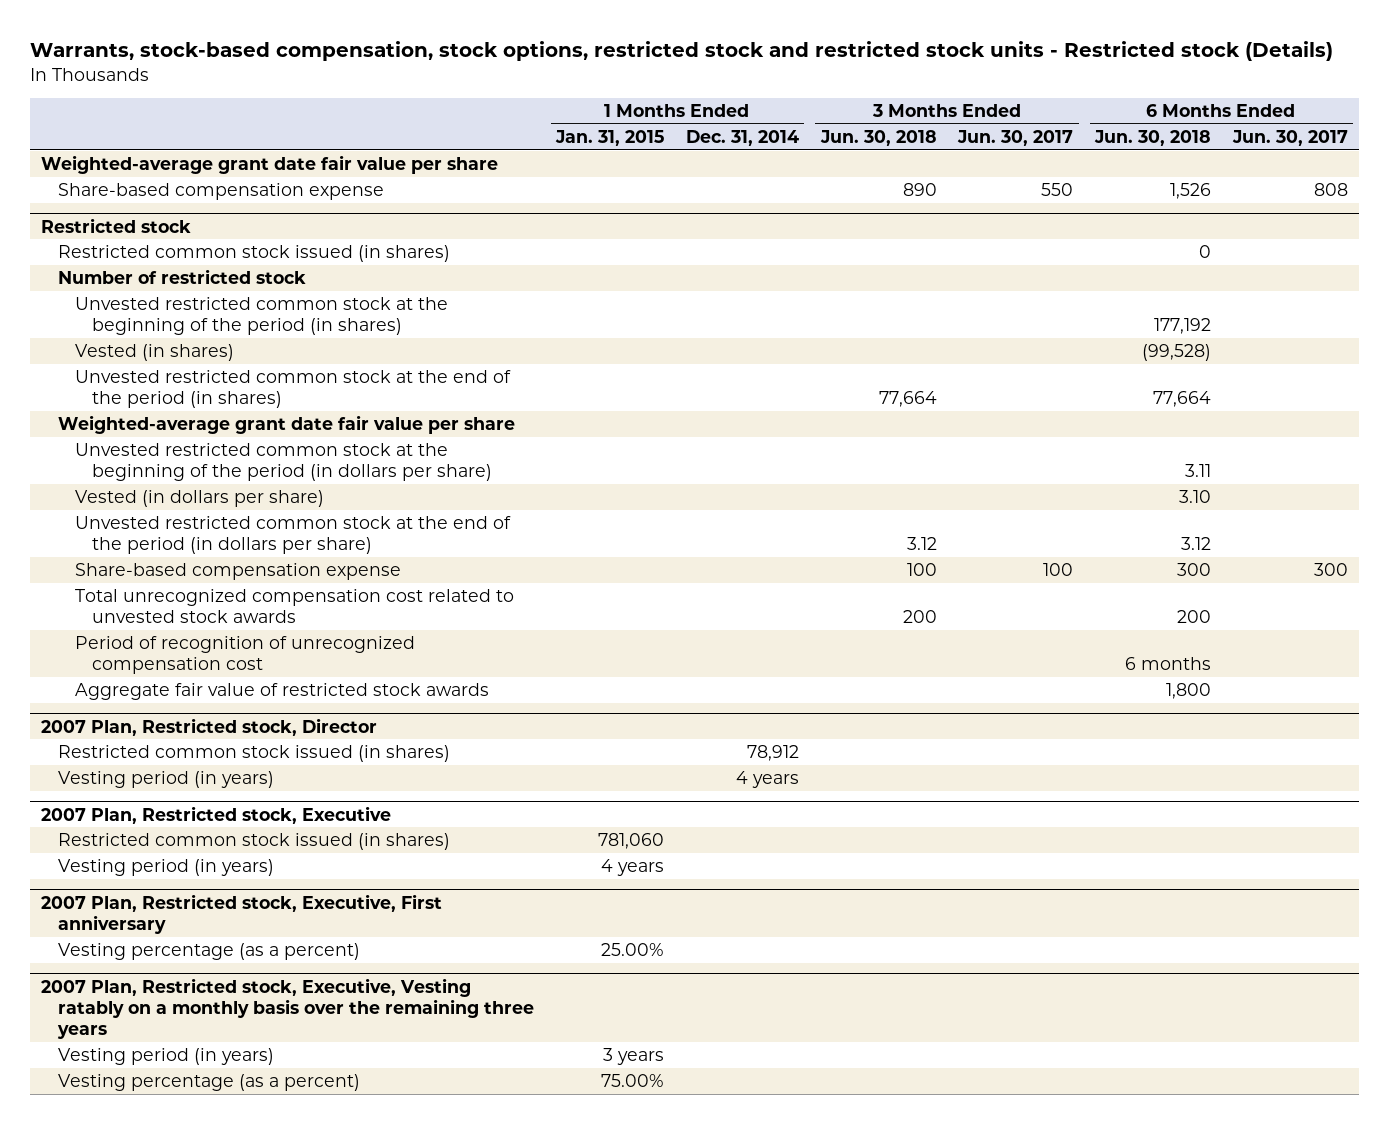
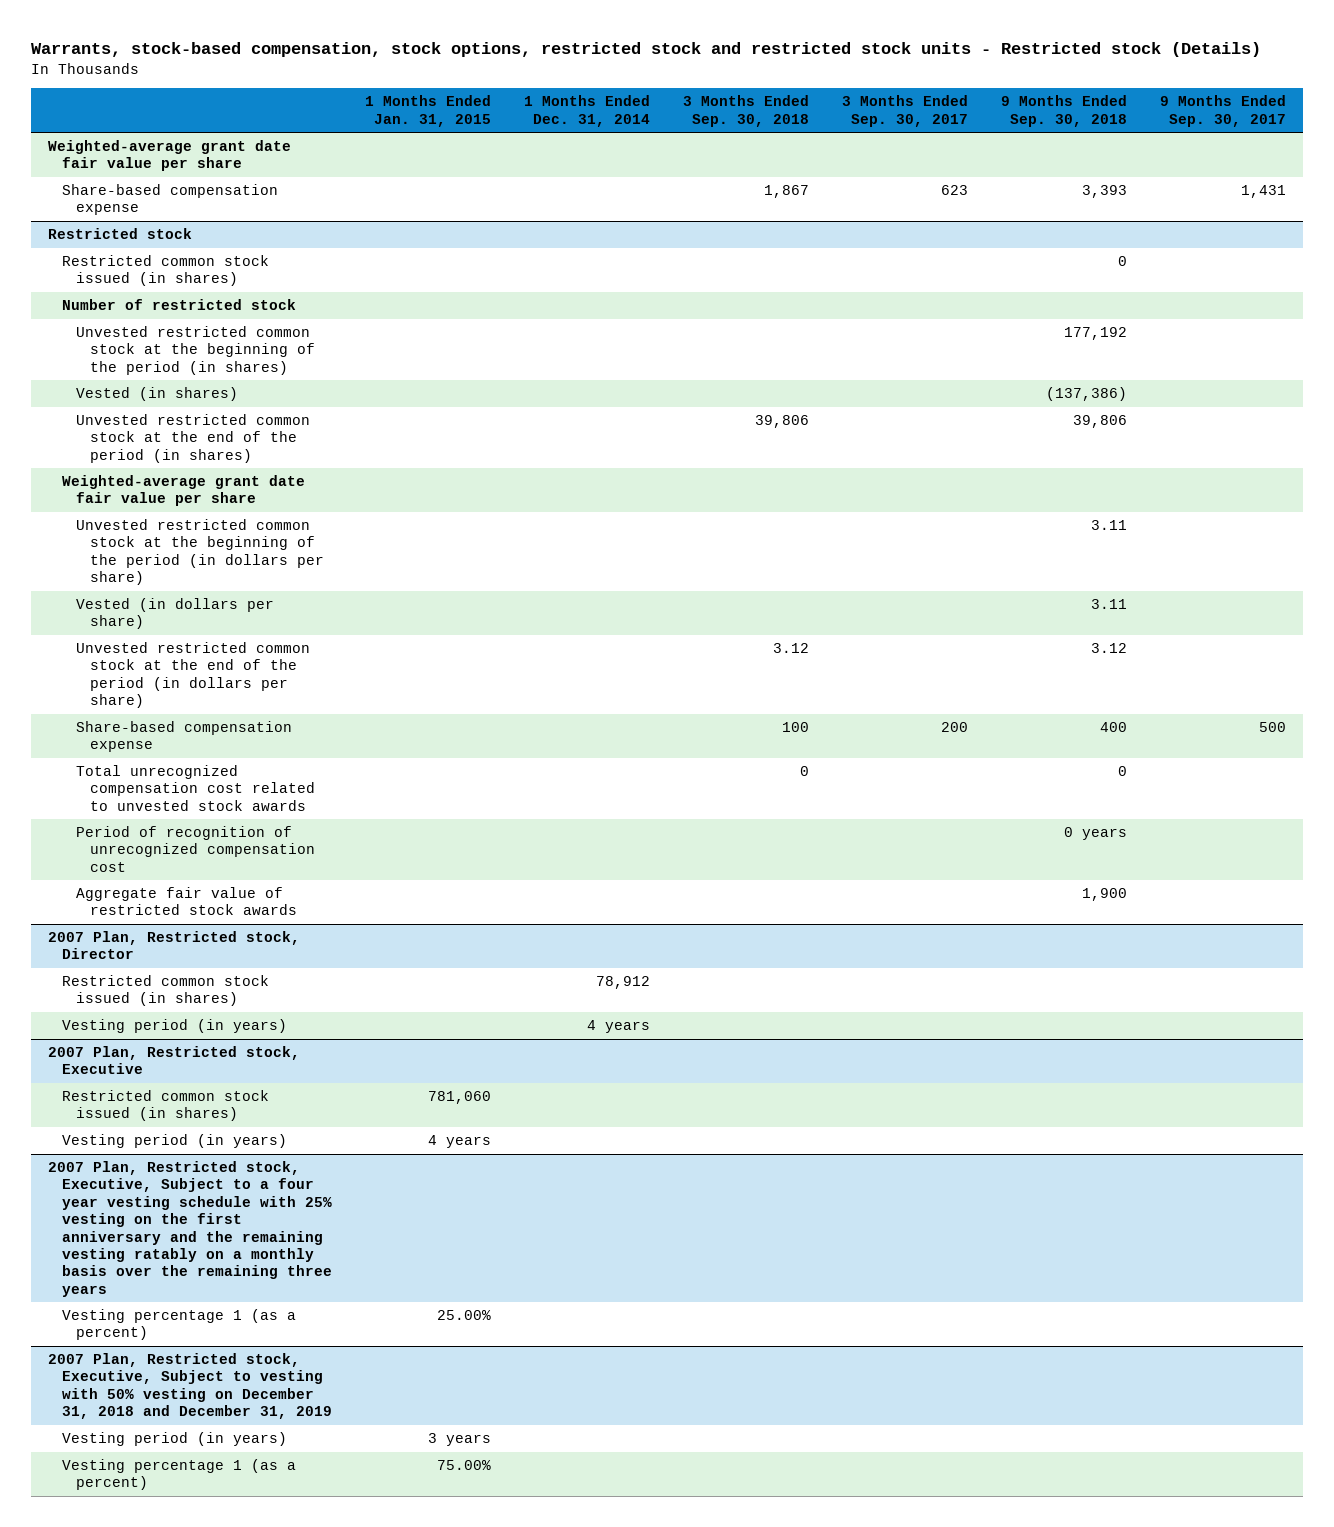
- | 1 Months Ended Jan. 31, 2015 | 1 Months Ended Dec. 31, 2014 | 3 Months Ended Jun. 30, 2018 | 3 Months Ended Jun. 30, 2017 | 6 Months Ended Jun. 30, 2018 | 6 Months Ended Jun. 30, 2017
+ | 1 Months Ended Jan. 31, 2015 | 1 Months Ended Dec. 31, 2014 | 3 Months Ended Sep. 30, 2018 | 3 Months Ended Sep. 30, 2017 | 9 Months Ended Sep. 30, 2018 | 9 Months Ended Sep. 30, 2017
- 2007 Plan, Restricted stock, Executive, First anniversary
- Vesting percentage (as a percent) | 25.00% | | | | |
- 2007 Plan, Restricted stock, Executive, Vesting ratably on a monthly basis over the remaining three years
- Vesting period (in years) | 3 years | | | | |
- Vesting percentage (as a percent) | 75.00% | | | | |
+ 2007 Plan, Restricted stock, Executive, Subject to a four year vesting schedule with 25% vesting on the first anniversary and the remaining vesting ratably on a monthly basis over the remaining three years
+ Vesting percentage 1 (as a percent) | 25.00% | | | | |
+ 2007 Plan, Restricted stock, Executive, Subject to vesting with 50% vesting on December 31, 2018 and December 31, 2019
+ Vesting period (in years) | 3 years | | | | |
+ Vesting percentage 1 (as a percent) | 75.00% | | | | |

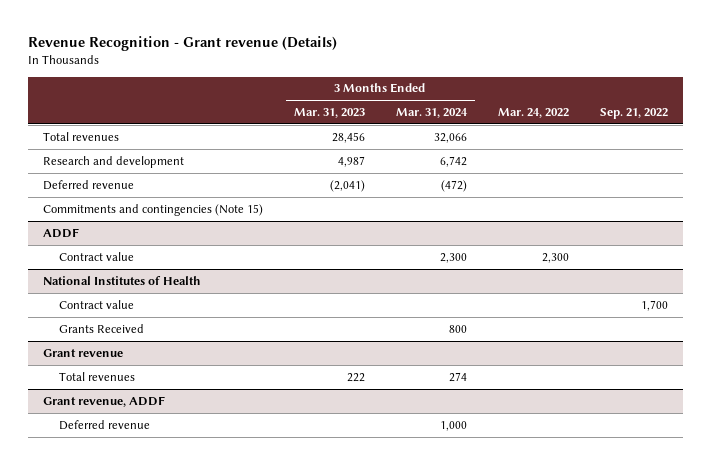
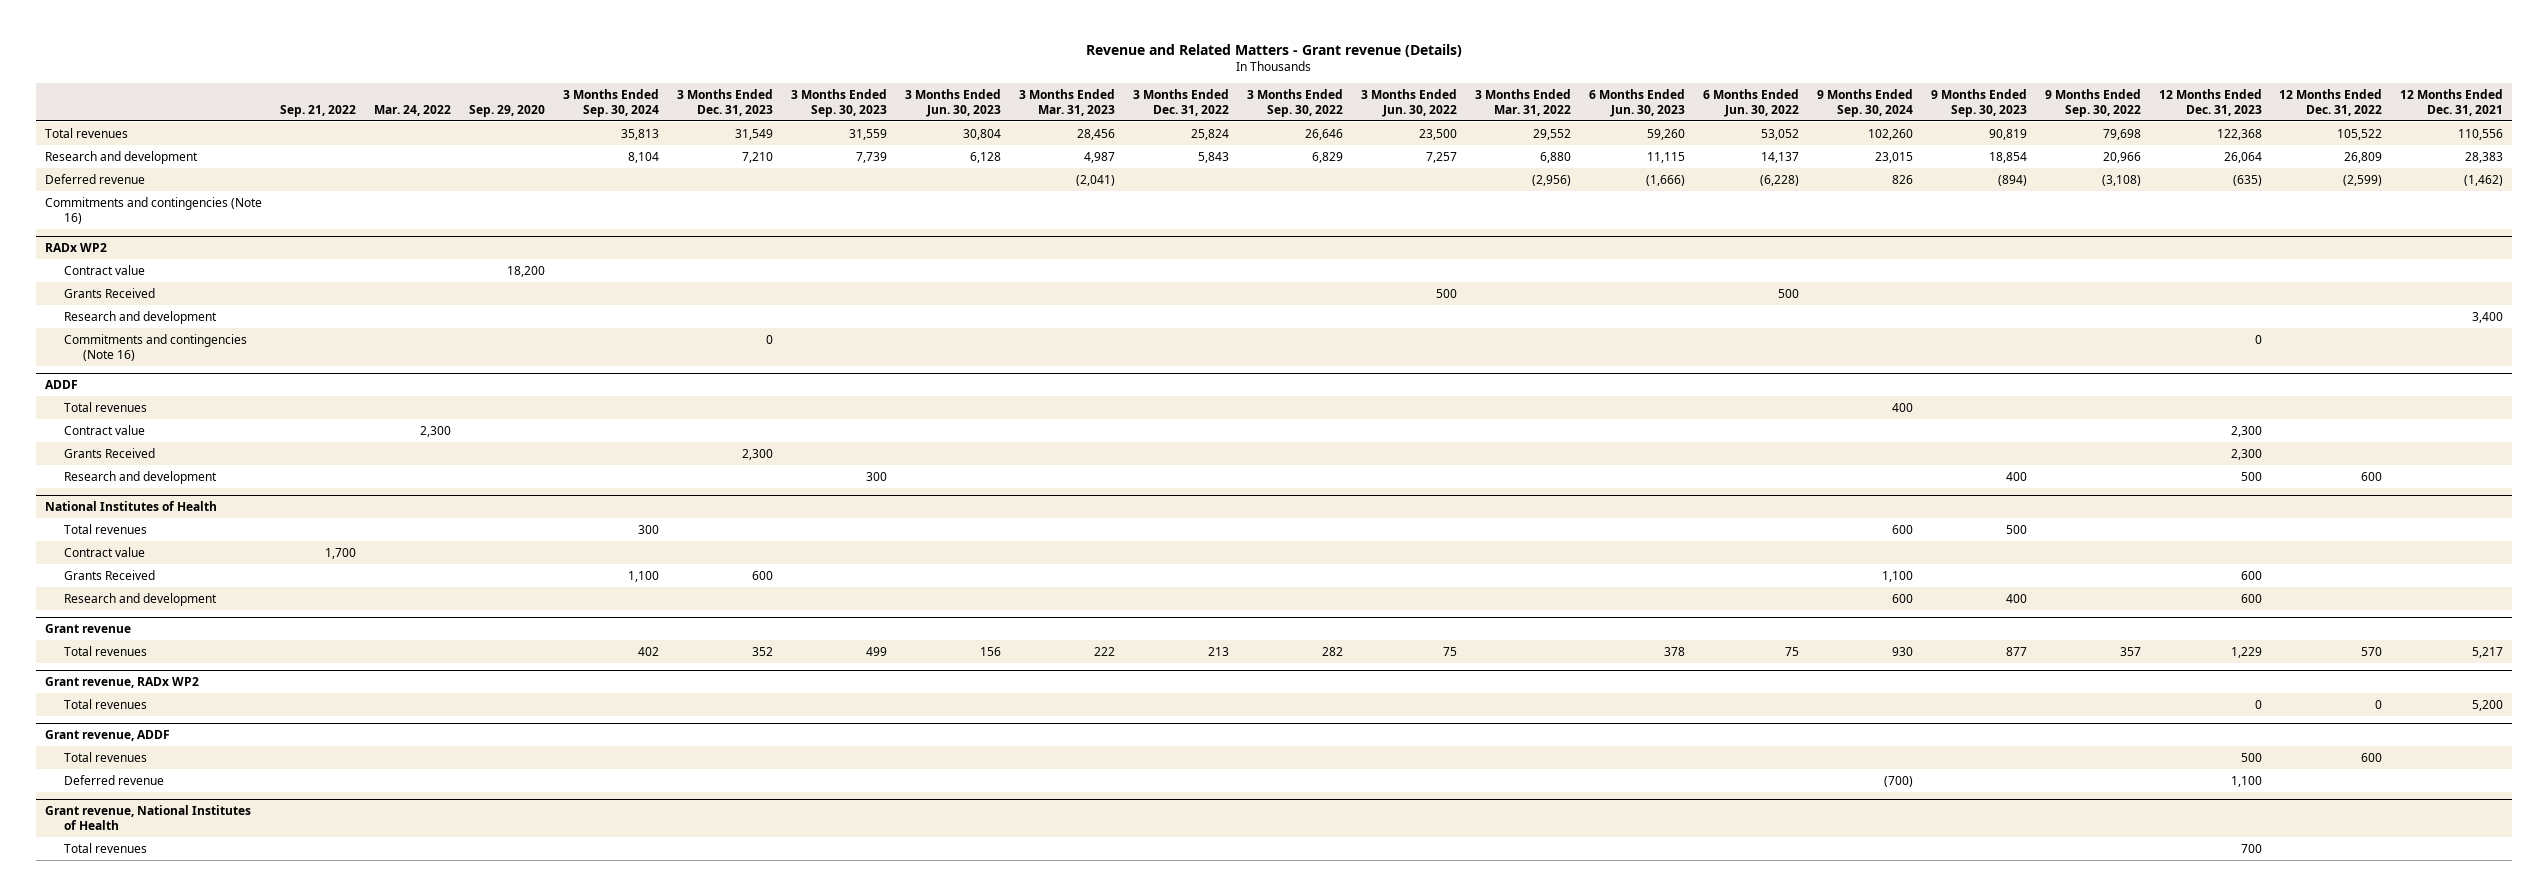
- Revenue Recognition - Grant revenue (Details)
+ Revenue and Related Matters - Grant revenue (Details)
- | 3 Months Ended Mar. 31, 2023 | 3 Months Ended Mar. 31, 2024 | Mar. 24, 2022 | Sep. 21, 2022
+ | Sep. 21, 2022 | Mar. 24, 2022 | Sep. 29, 2020 | 3 Months Ended Sep. 30, 2024 | 3 Months Ended Dec. 31, 2023 | 3 Months Ended Sep. 30, 2023 | 3 Months Ended Jun. 30, 2023 | 3 Months Ended Mar. 31, 2023 | 3 Months Ended Dec. 31, 2022 | 3 Months Ended Sep. 30, 2022 | 3 Months Ended Jun. 30, 2022 | 3 Months Ended Mar. 31, 2022 | 6 Months Ended Jun. 30, 2023 | 6 Months Ended Jun. 30, 2022 | 9 Months Ended Sep. 30, 2024 | 9 Months Ended Sep. 30, 2023 | 9 Months Ended Sep. 30, 2022 | 12 Months Ended Dec. 31, 2023 | 12 Months Ended Dec. 31, 2022 | 12 Months Ended Dec. 31, 2021
- Commitments and contingencies (Note 15)
+ Commitments and contingencies (Note 16)
+ RADx WP2
+ Contract value | | | 18,200 | | | | | | | | | | | | | | | | |
+ Grants Received | | | | | | | | | | | 500 | | | 500 | | | | | |
+ Research and development | | | | | | | | | | | | | | | | | | | | 3,400
+ Commitments and contingencies (Note 16) | | | | | 0 | | | | | | | | | | | | | 0 | |
@ ADDF
+ Total revenues | | | | | | | | | | | | | | | 400 | | | | |
+ Grants Received | | | | | 2,300 | | | | | | | | | | | | | 2,300 | |
+ Research and development | | | | | | 300 | | | | | | | | | | 400 | | 500 | 600 |
@ National Institutes of Health
+ Total revenues | | | | 300 | | | | | | | | | | | 600 | 500 | | | |
+ Research and development | | | | | | | | | | | | | | | 600 | 400 | | 600 | |
+ Grant revenue, RADx WP2
+ Total revenues | | | | | | | | | | | | | | | | | | 0 | 0 | 5,200
@ Grant revenue, ADDF
+ Total revenues | | | | | | | | | | | | | | | | | | 500 | 600 |
+ Grant revenue, National Institutes of Health
+ Total revenues | | | | | | | | | | | | | | | | | | 700 | |

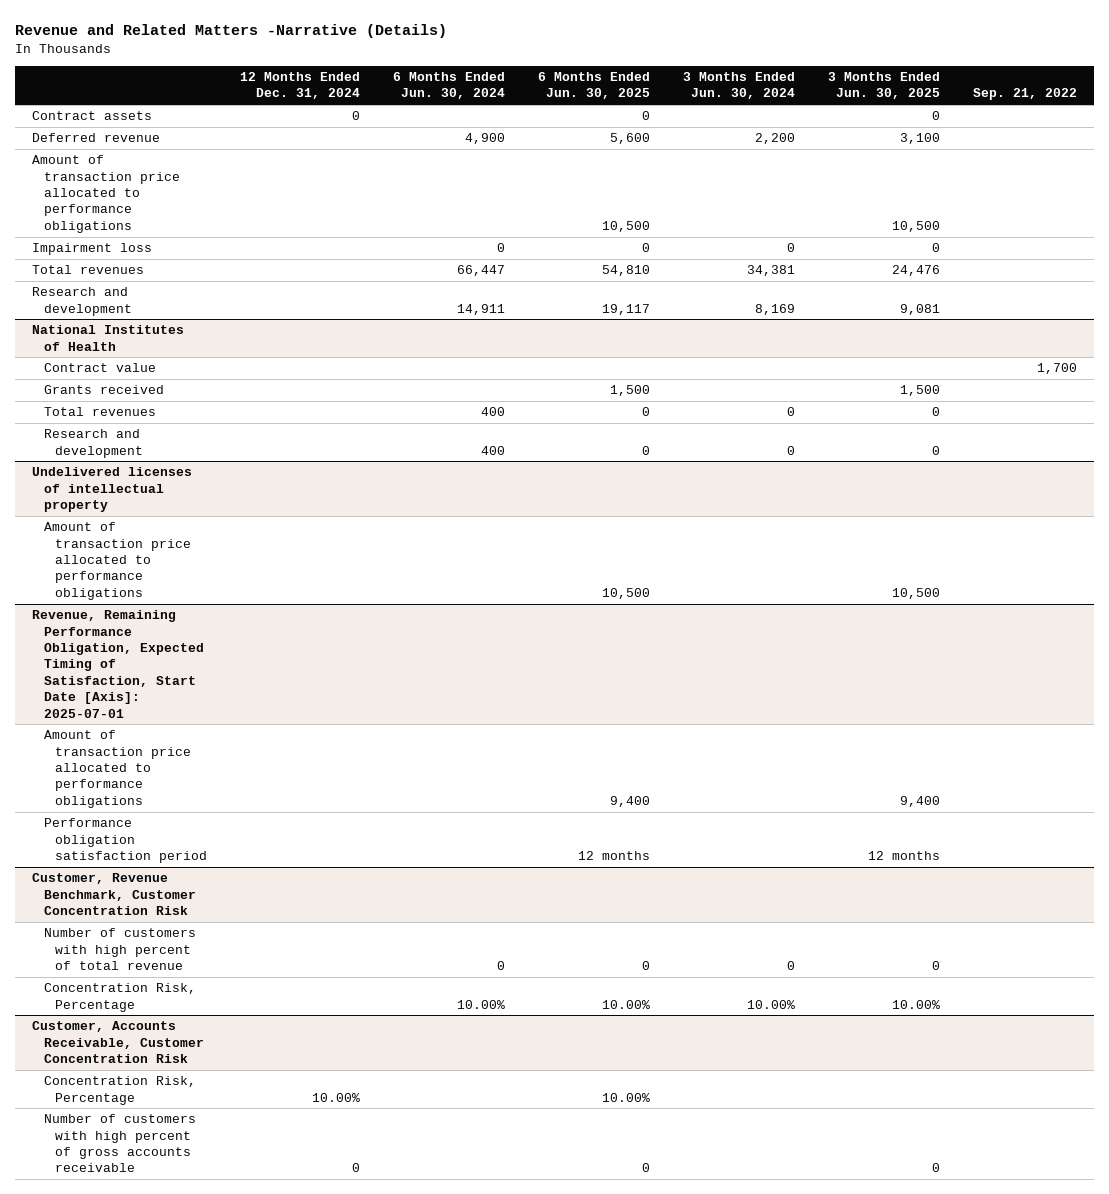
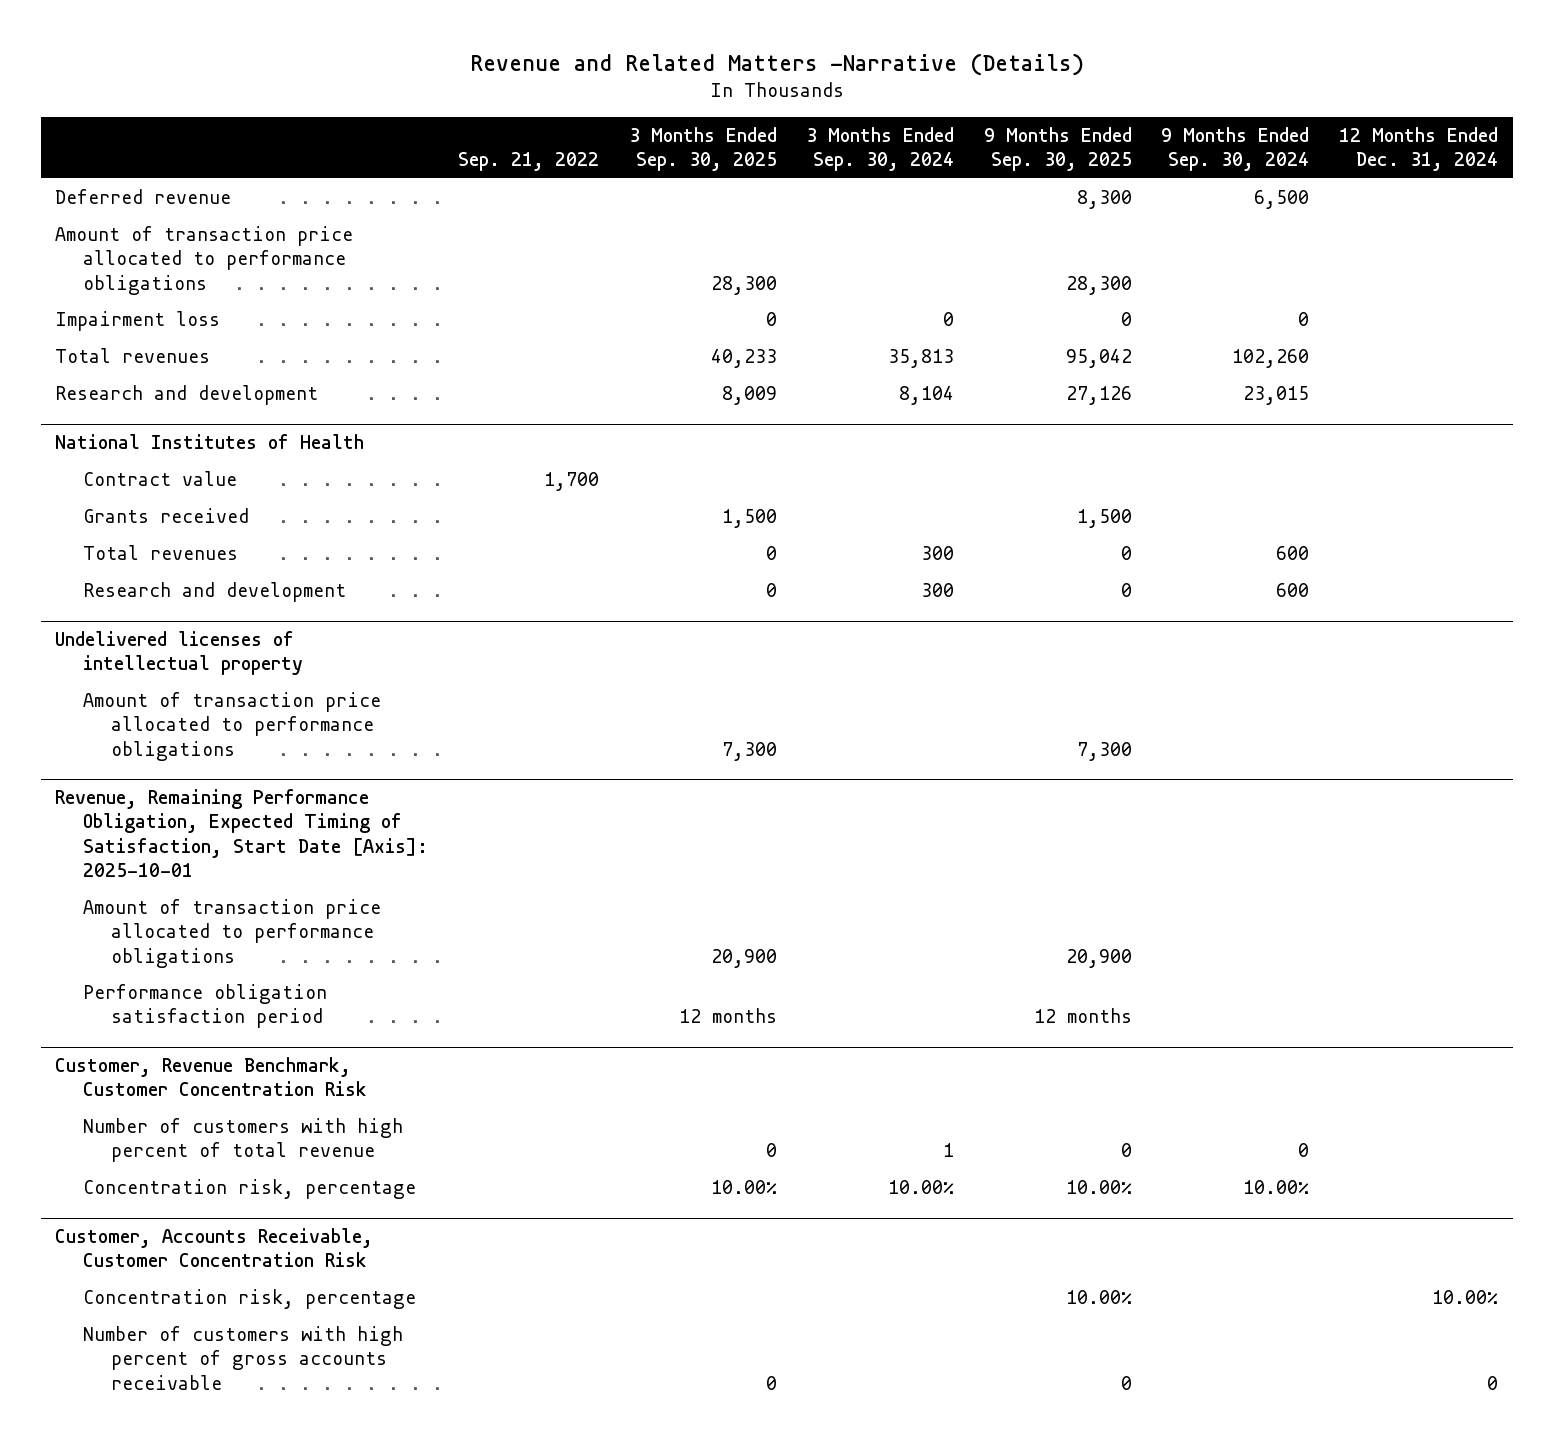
- | 12 Months Ended Dec. 31, 2024 | 6 Months Ended Jun. 30, 2024 | 6 Months Ended Jun. 30, 2025 | 3 Months Ended Jun. 30, 2024 | 3 Months Ended Jun. 30, 2025 | Sep. 21, 2022
+ | Sep. 21, 2022 | 3 Months Ended Sep. 30, 2025 | 3 Months Ended Sep. 30, 2024 | 9 Months Ended Sep. 30, 2025 | 9 Months Ended Sep. 30, 2024 | 12 Months Ended Dec. 31, 2024
- Contract assets | 0 | | 0 | | 0 |
- Revenue, Remaining Performance Obligation, Expected Timing of Satisfaction, Start Date [Axis]: 2025-07-01
- Amount of transaction price allocated to performance obligations | | | 9,400 | | 9,400 |
- Performance obligation satisfaction period | | | 12 months | | 12 months |
+ Revenue, Remaining Performance Obligation, Expected Timing of Satisfaction, Start Date [Axis]: 2025-10-01
+ Amount of transaction price allocated to performance obligations | | 20,900 | | 20,900 | |
+ Performance obligation satisfaction period | | 12 months | | 12 months | |
@ Customer, Revenue Benchmark, Customer Concentration Risk
- Concentration Risk, Percentage | | 10.00% | 10.00% | 10.00% | 10.00% |
+ Concentration risk, percentage | | 10.00% | 10.00% | 10.00% | 10.00% |
@ Customer, Accounts Receivable, Customer Concentration Risk
- Concentration Risk, Percentage | 10.00% | | 10.00% | | |
+ Concentration risk, percentage | | | | 10.00% | | 10.00%

